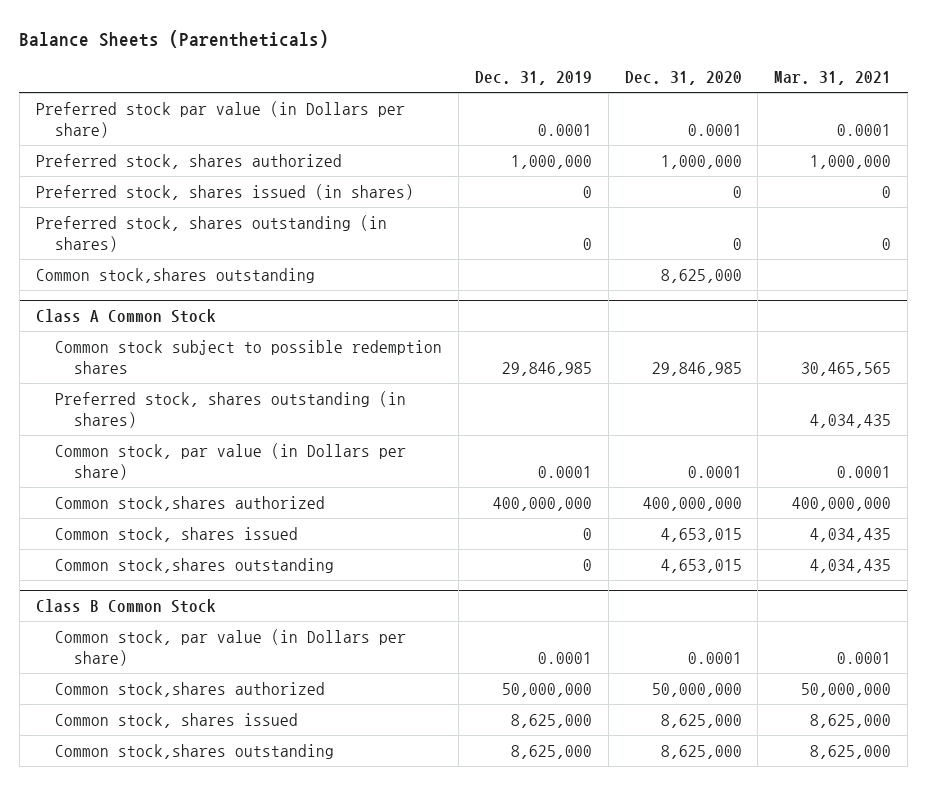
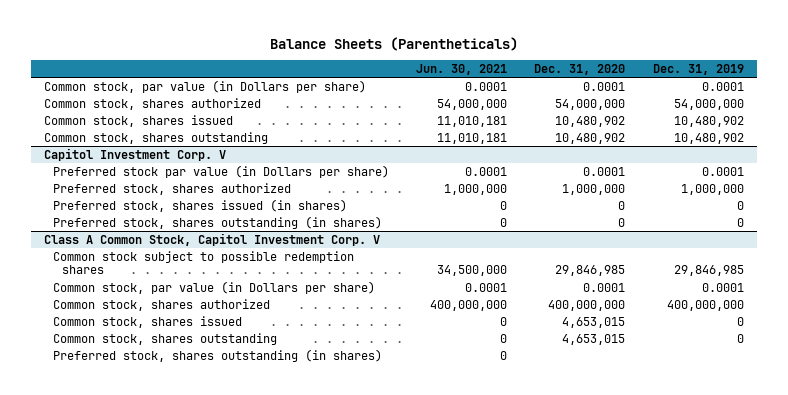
- | Dec. 31, 2019 | Dec. 31, 2020 | Mar. 31, 2021
+ | Jun. 30, 2021 | Dec. 31, 2020 | Dec. 31, 2019
+ Common stock, par value (in Dollars per share) | 0.0001 | 0.0001 | 0.0001
+ Common stock, shares authorized | 54,000,000 | 54,000,000 | 54,000,000
+ Common stock, shares issued | 11,010,181 | 10,480,902 | 10,480,902
+ Common stock, shares outstanding | 11,010,181 | 10,480,902 | 10,480,902
+ Capitol Investment Corp. V
- Common stock,shares outstanding | | 8,625,000 |
- Class A Common Stock
+ Class A Common Stock, Capitol Investment Corp. V
- Preferred stock, shares outstanding (in shares) | | | 4,034,435
- Common stock,shares authorized | 400,000,000 | 400,000,000 | 400,000,000
+ Common stock, shares authorized | 400,000,000 | 400,000,000 | 400,000,000
- Common stock,shares outstanding | 0 | 4,653,015 | 4,034,435
- Class B Common Stock
- Common stock, par value (in Dollars per share) | 0.0001 | 0.0001 | 0.0001
- Common stock,shares authorized | 50,000,000 | 50,000,000 | 50,000,000
- Common stock, shares issued | 8,625,000 | 8,625,000 | 8,625,000
- Common stock,shares outstanding | 8,625,000 | 8,625,000 | 8,625,000
+ Common stock, shares outstanding | 0 | 4,653,015 | 0
+ Preferred stock, shares outstanding (in shares) | 0 | |

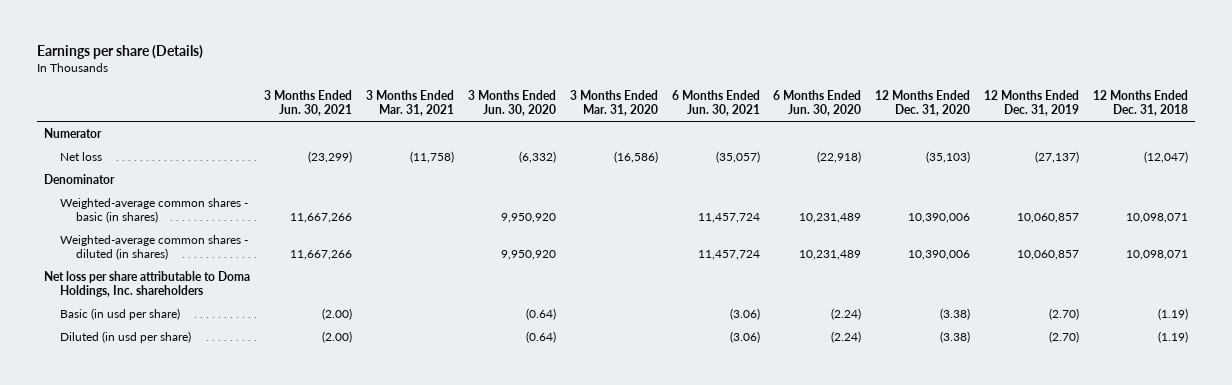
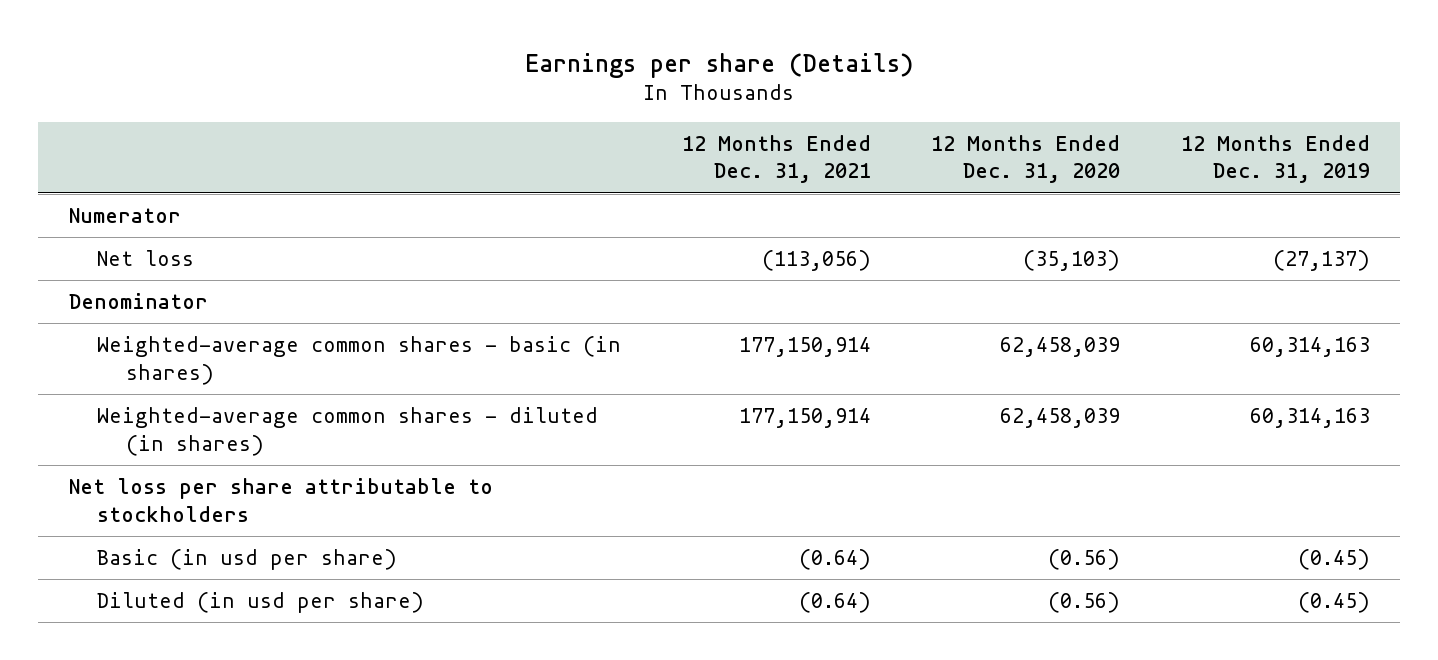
- | 3 Months Ended Jun. 30, 2021 | 3 Months Ended Mar. 31, 2021 | 3 Months Ended Jun. 30, 2020 | 3 Months Ended Mar. 31, 2020 | 6 Months Ended Jun. 30, 2021 | 6 Months Ended Jun. 30, 2020 | 12 Months Ended Dec. 31, 2020 | 12 Months Ended Dec. 31, 2019 | 12 Months Ended Dec. 31, 2018
+ | 12 Months Ended Dec. 31, 2021 | 12 Months Ended Dec. 31, 2020 | 12 Months Ended Dec. 31, 2019
- Weighted-average common shares - basic (in shares) | 11,667,266 | | 9,950,920 | | 11,457,724 | 10,231,489 | 10,390,006 | 10,060,857 | 10,098,071
- Weighted-average common shares - diluted (in shares) | 11,667,266 | | 9,950,920 | | 11,457,724 | 10,231,489 | 10,390,006 | 10,060,857 | 10,098,071
- Net loss per share attributable to Doma Holdings, Inc. shareholders
- Basic (in usd per share) | (2.00) | | (0.64) | | (3.06) | (2.24) | (3.38) | (2.70) | (1.19)
- Diluted (in usd per share) | (2.00) | | (0.64) | | (3.06) | (2.24) | (3.38) | (2.70) | (1.19)
+ Weighted-average common shares - basic (in shares) | 177,150,914 | 62,458,039 | 60,314,163
+ Weighted-average common shares - diluted (in shares) | 177,150,914 | 62,458,039 | 60,314,163
+ Net loss per share attributable to stockholders
+ Basic (in usd per share) | (0.64) | (0.56) | (0.45)
+ Diluted (in usd per share) | (0.64) | (0.56) | (0.45)

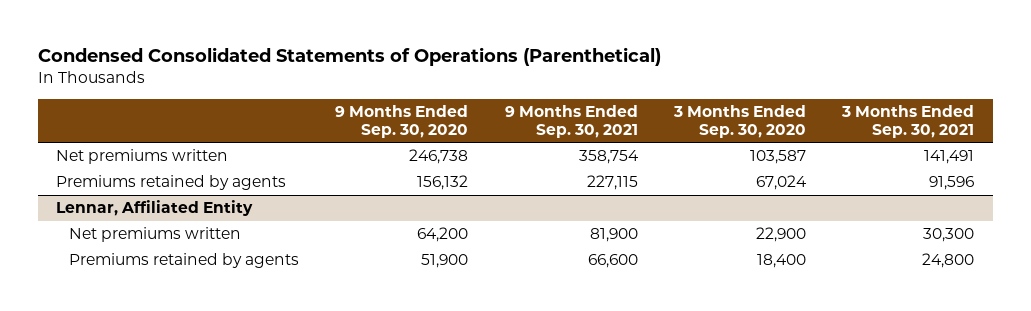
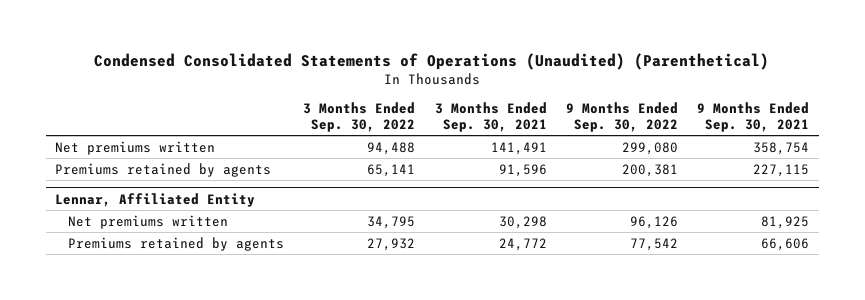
- Condensed Consolidated Statements of Operations (Parenthetical)
+ Condensed Consolidated Statements of Operations (Unaudited) (Parenthetical)
- | 9 Months Ended Sep. 30, 2020 | 9 Months Ended Sep. 30, 2021 | 3 Months Ended Sep. 30, 2020 | 3 Months Ended Sep. 30, 2021
+ | 3 Months Ended Sep. 30, 2022 | 3 Months Ended Sep. 30, 2021 | 9 Months Ended Sep. 30, 2022 | 9 Months Ended Sep. 30, 2021
@ Lennar, Affiliated Entity
- Net premiums written | 64,200 | 81,900 | 22,900 | 30,300
- Premiums retained by agents | 51,900 | 66,600 | 18,400 | 24,800
+ Net premiums written | 34,795 | 30,298 | 96,126 | 81,925
+ Premiums retained by agents | 27,932 | 24,772 | 77,542 | 66,606

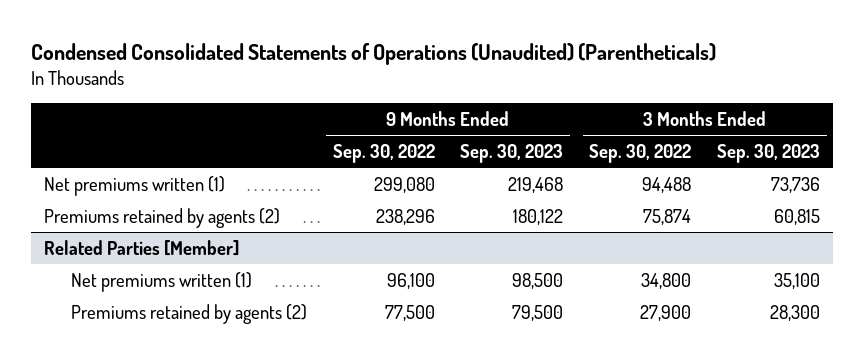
- Condensed Consolidated Statements of Operations (Unaudited) (Parenthetical)
+ Condensed Consolidated Statements of Operations (Unaudited) (Parentheticals)
- | 3 Months Ended Sep. 30, 2022 | 3 Months Ended Sep. 30, 2021 | 9 Months Ended Sep. 30, 2022 | 9 Months Ended Sep. 30, 2021
+ | 9 Months Ended Sep. 30, 2022 | 9 Months Ended Sep. 30, 2023 | 3 Months Ended Sep. 30, 2022 | 3 Months Ended Sep. 30, 2023
- Net premiums written | 94,488 | 141,491 | 299,080 | 358,754
- Premiums retained by agents | 65,141 | 91,596 | 200,381 | 227,115
- Lennar, Affiliated Entity
- Net premiums written | 34,795 | 30,298 | 96,126 | 81,925
- Premiums retained by agents | 27,932 | 24,772 | 77,542 | 66,606
+ Net premiums written (1) | 299,080 | 219,468 | 94,488 | 73,736
+ Premiums retained by agents (2) | 238,296 | 180,122 | 75,874 | 60,815
+ Related Parties [Member]
+ Net premiums written (1) | 96,100 | 98,500 | 34,800 | 35,100
+ Premiums retained by agents (2) | 77,500 | 79,500 | 27,900 | 28,300

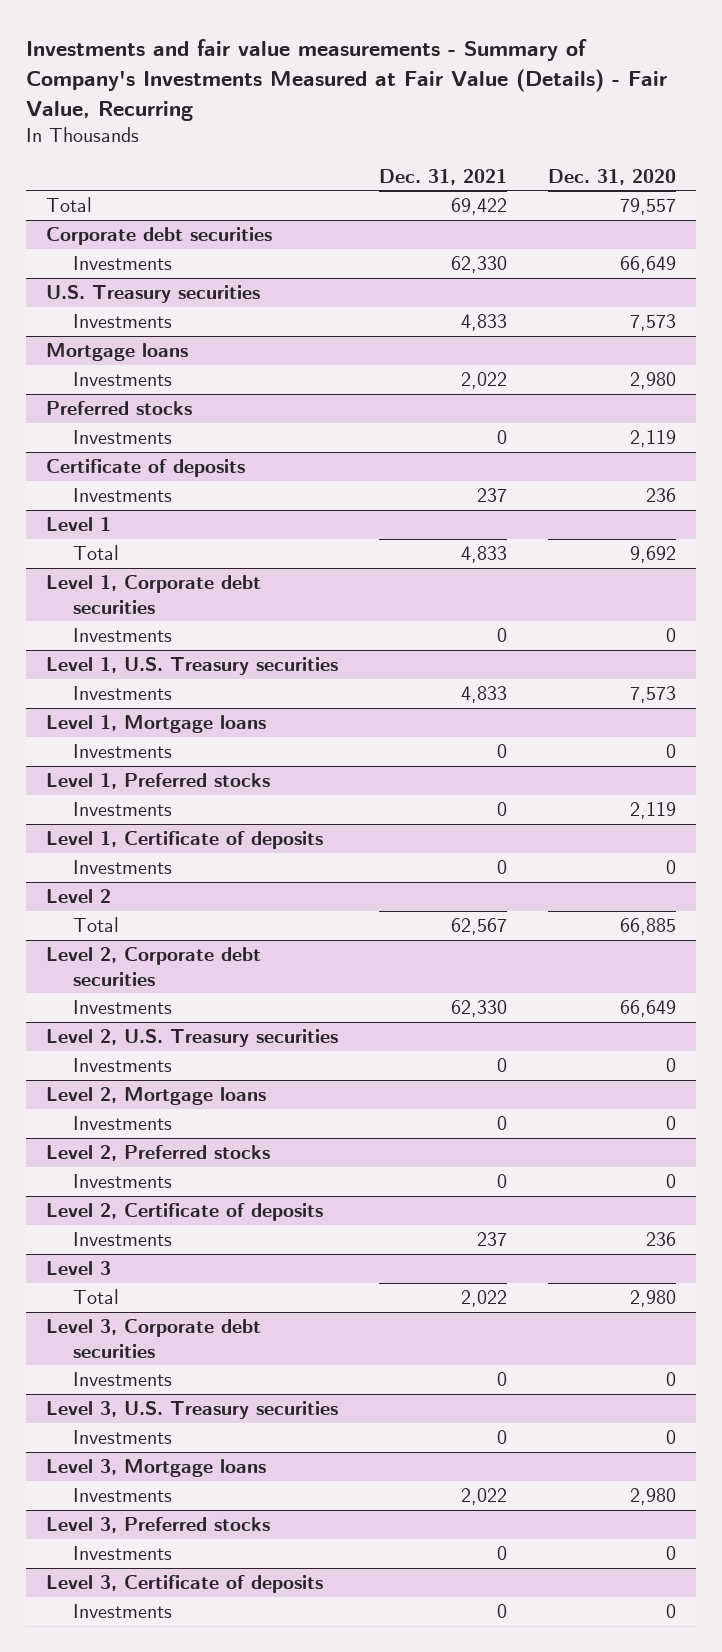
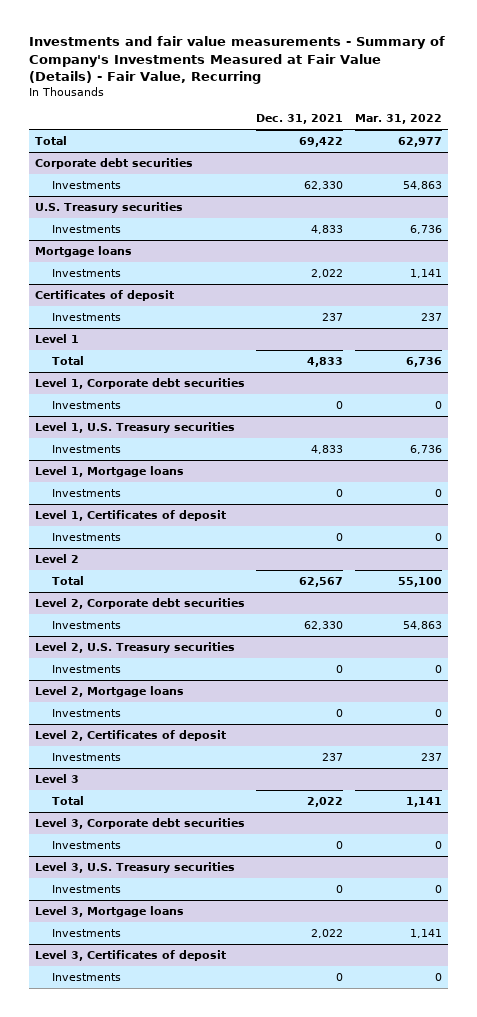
- | Dec. 31, 2021 | Dec. 31, 2020
+ | Dec. 31, 2021 | Mar. 31, 2022
- Preferred stocks
- Investments | 0 | 2,119
- Certificate of deposits
+ Certificates of deposit
- Level 1, Preferred stocks
- Investments | 0 | 2,119
- Level 1, Certificate of deposits
+ Level 1, Certificates of deposit
- Level 2, Preferred stocks
- Investments | 0 | 0
- Level 2, Certificate of deposits
+ Level 2, Certificates of deposit
- Level 3, Preferred stocks
- Investments | 0 | 0
- Level 3, Certificate of deposits
+ Level 3, Certificates of deposit

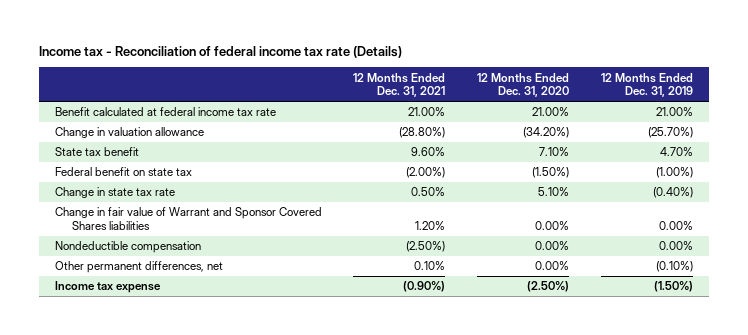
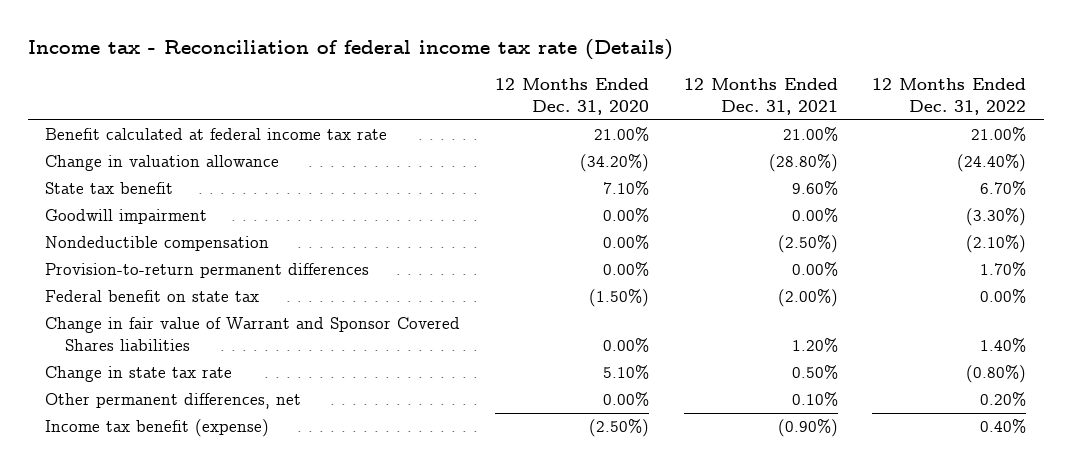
- | 12 Months Ended Dec. 31, 2021 | 12 Months Ended Dec. 31, 2020 | 12 Months Ended Dec. 31, 2019
+ | 12 Months Ended Dec. 31, 2020 | 12 Months Ended Dec. 31, 2021 | 12 Months Ended Dec. 31, 2022
+ Goodwill impairment | 0.00% | 0.00% | (3.30%)
moved up: Nondeductible compensation | 0.00% | (2.50%) | (2.10%)
+ Provision-to-return permanent differences | 0.00% | 0.00% | 1.70%
moved down: Change in state tax rate | 5.10% | 0.50% | (0.80%)
- Income tax expense | (0.90%) | (2.50%) | (1.50%)
+ Income tax benefit (expense) | (2.50%) | (0.90%) | 0.40%

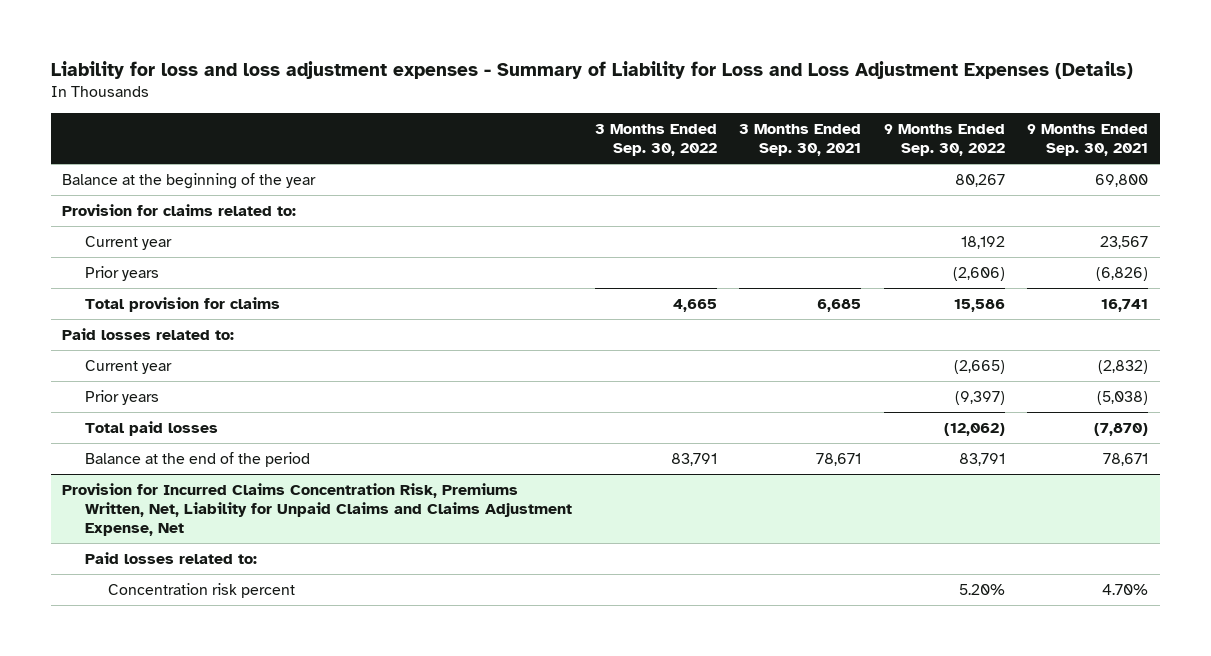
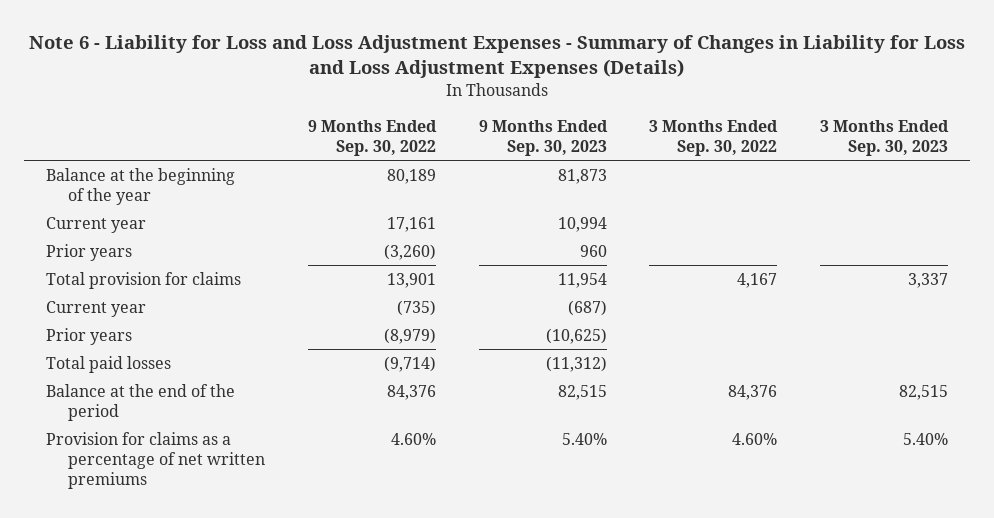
- Liability for loss and loss adjustment expenses - Summary of Liability for Loss and Loss Adjustment Expenses (Details)
+ Note 6 - Liability for Loss and Loss Adjustment Expenses - Summary of Changes in Liability for Loss and Loss Adjustment Expenses (Details)
- | 3 Months Ended Sep. 30, 2022 | 3 Months Ended Sep. 30, 2021 | 9 Months Ended Sep. 30, 2022 | 9 Months Ended Sep. 30, 2021
+ | 9 Months Ended Sep. 30, 2022 | 9 Months Ended Sep. 30, 2023 | 3 Months Ended Sep. 30, 2022 | 3 Months Ended Sep. 30, 2023
- Balance at the beginning of the year | | | 80,267 | 69,800
- Provision for claims related to:
- Current year | | | 18,192 | 23,567
- Prior years | | | (2,606) | (6,826)
- Total provision for claims | 4,665 | 6,685 | 15,586 | 16,741
- Paid losses related to:
- Current year | | | (2,665) | (2,832)
- Prior years | | | (9,397) | (5,038)
- Total paid losses | | | (12,062) | (7,870)
- Balance at the end of the period | 83,791 | 78,671 | 83,791 | 78,671
- Provision for Incurred Claims Concentration Risk, Premiums Written, Net, Liability for Unpaid Claims and Claims Adjustment Expense, Net
- Paid losses related to:
- Concentration risk percent | | | 5.20% | 4.70%
+ Balance at the beginning of the year | 80,189 | 81,873 | |
+ Current year | 17,161 | 10,994 | |
+ Prior years | (3,260) | 960 | |
+ Total provision for claims | 13,901 | 11,954 | 4,167 | 3,337
+ Current year | (735) | (687) | |
+ Prior years | (8,979) | (10,625) | |
+ Total paid losses | (9,714) | (11,312) | |
+ Balance at the end of the period | 84,376 | 82,515 | 84,376 | 82,515
+ Provision for claims as a percentage of net written premiums | 4.60% | 5.40% | 4.60% | 5.40%

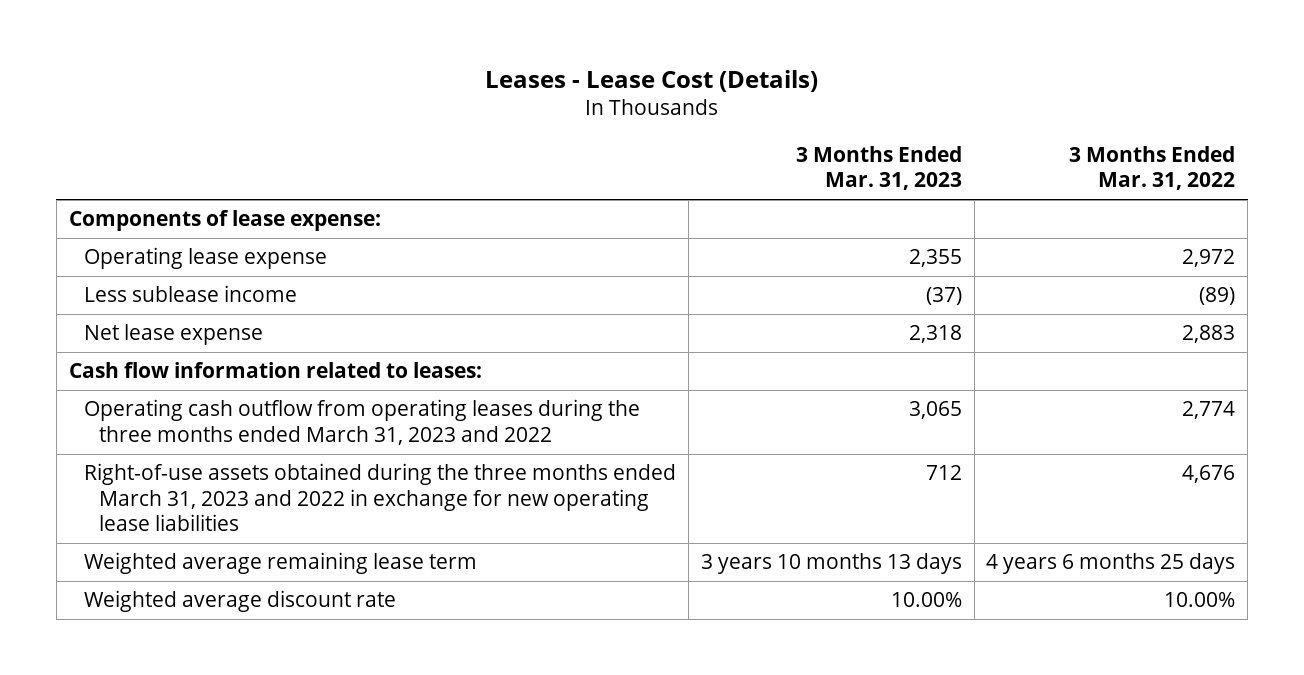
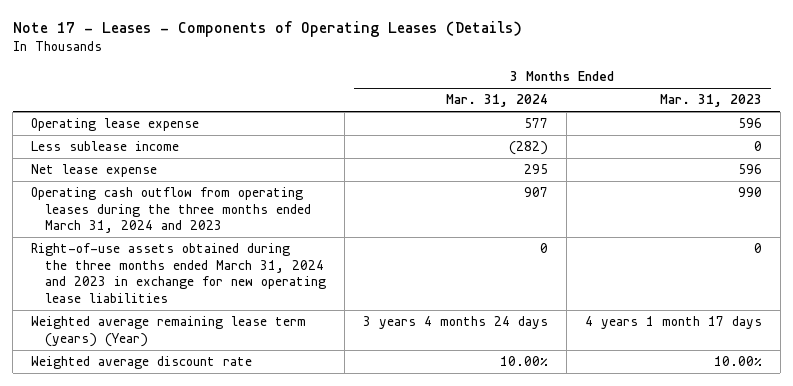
- Leases - Lease Cost (Details)
+ Note 17 - Leases - Components of Operating Leases (Details)
- | 3 Months Ended Mar. 31, 2023 | 3 Months Ended Mar. 31, 2022
+ | 3 Months Ended Mar. 31, 2024 | 3 Months Ended Mar. 31, 2023
- Components of lease expense:
- Operating lease expense | 2,355 | 2,972
- Less sublease income | (37) | (89)
- Net lease expense | 2,318 | 2,883
- Cash flow information related to leases:
- Operating cash outflow from operating leases during the three months ended March 31, 2023 and 2022 | 3,065 | 2,774
- Right-of-use assets obtained during the three months ended March 31, 2023 and 2022 in exchange for new operating lease liabilities | 712 | 4,676
- Weighted average remaining lease term | 3 years 10 months 13 days | 4 years 6 months 25 days
+ Operating lease expense | 577 | 596
+ Less sublease income | (282) | 0
+ Net lease expense | 295 | 596
+ Operating cash outflow from operating leases during the three months ended March 31, 2024 and 2023 | 907 | 990
+ Right-of-use assets obtained during the three months ended March 31, 2024 and 2023 in exchange for new operating lease liabilities | 0 | 0
+ Weighted average remaining lease term (years) (Year) | 3 years 4 months 24 days | 4 years 1 month 17 days

